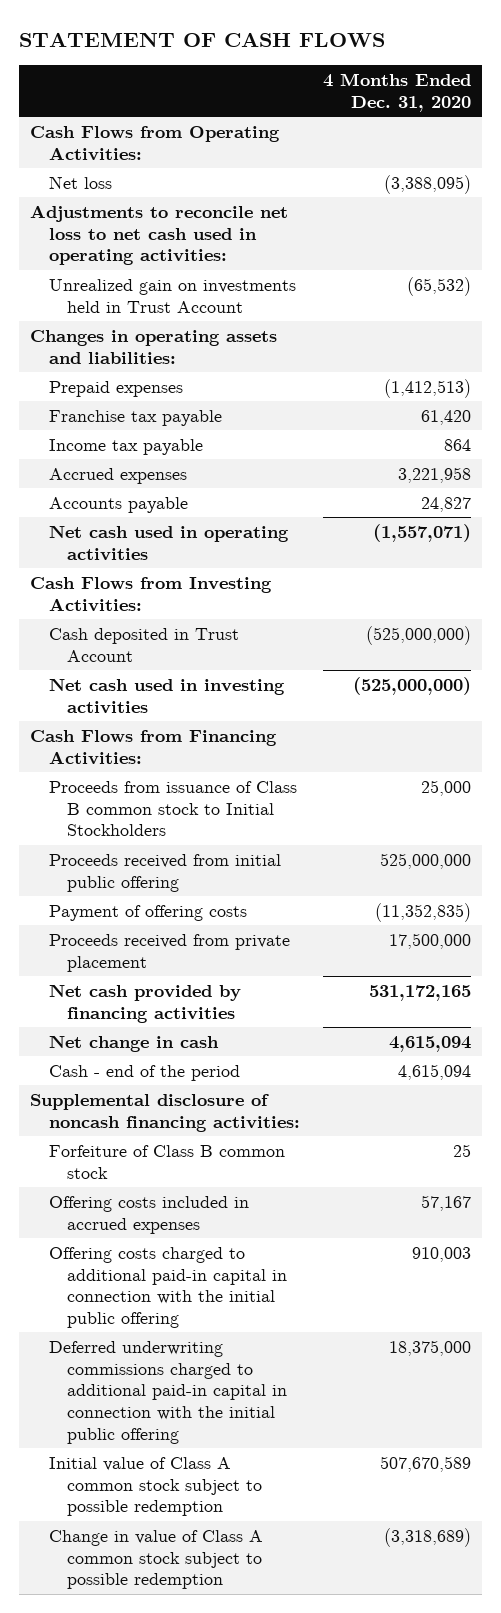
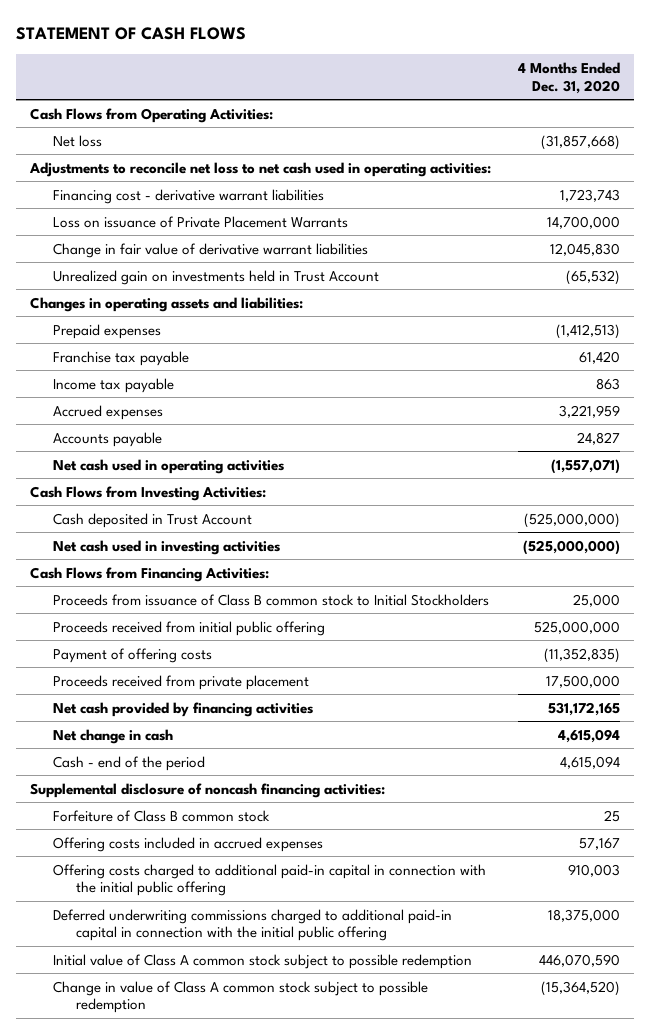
- Net loss | (3,388,095)
+ Net loss | (31,857,668)
+ Financing cost - derivative warrant liabilities | 1,723,743
+ Loss on issuance of Private Placement Warrants | 14,700,000
+ Change in fair value of derivative warrant liabilities | 12,045,830
- Income tax payable | 864
- Accrued expenses | 3,221,958
+ Income tax payable | 863
+ Accrued expenses | 3,221,959
- Initial value of Class A common stock subject to possible redemption | 507,670,589
- Change in value of Class A common stock subject to possible redemption | (3,318,689)
+ Initial value of Class A common stock subject to possible redemption | 446,070,590
+ Change in value of Class A common stock subject to possible redemption | (15,364,520)

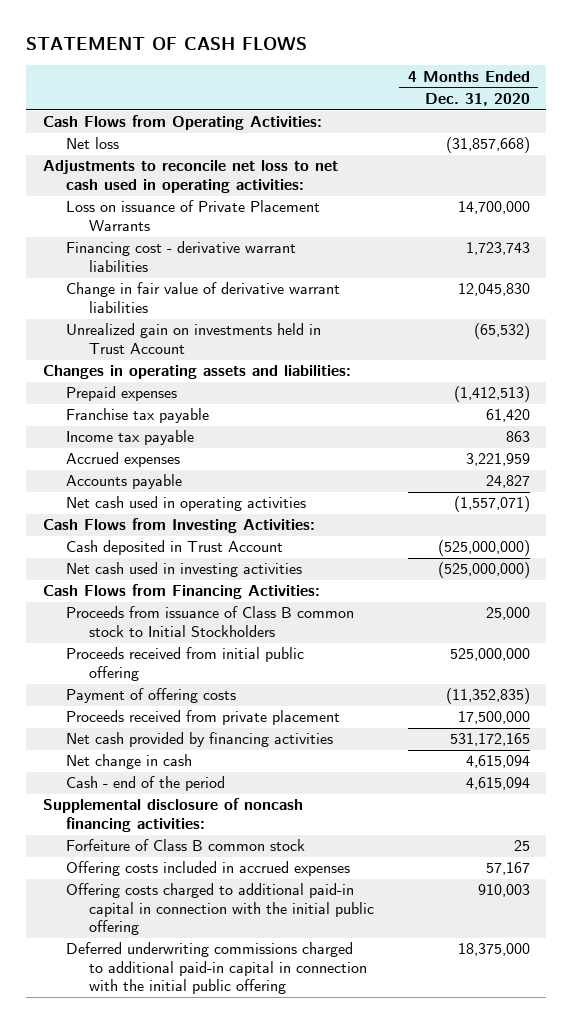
moved down: Financing cost - derivative warrant liabilities | 1,723,743
- Initial value of Class A common stock subject to possible redemption | 446,070,590
- Change in value of Class A common stock subject to possible redemption | (15,364,520)

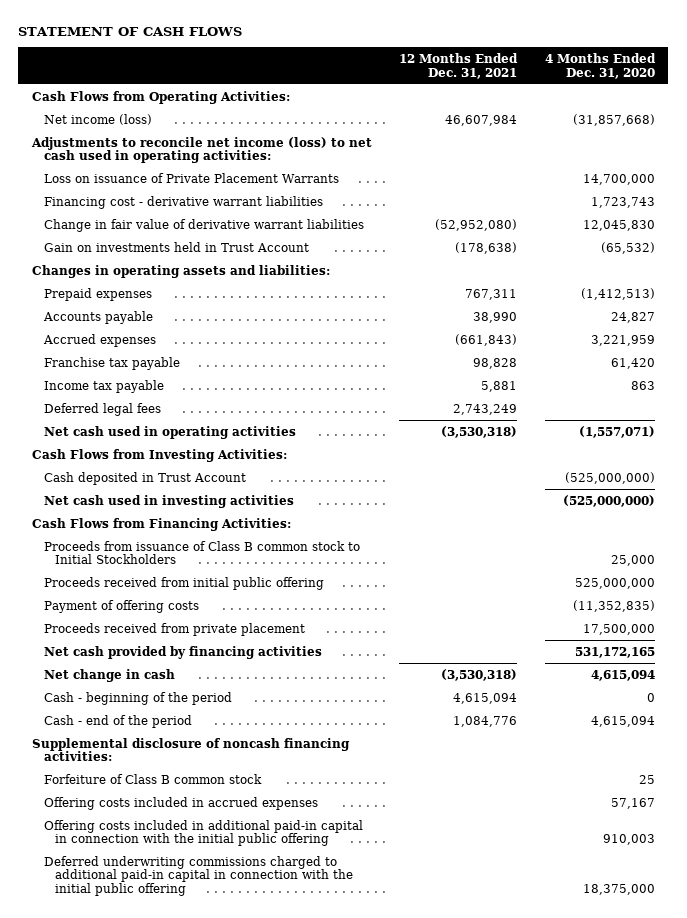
- | 4 Months Ended Dec. 31, 2020
+ | 12 Months Ended Dec. 31, 2021 | 4 Months Ended Dec. 31, 2020
- Net loss | (31,857,668)
- Adjustments to reconcile net loss to net cash used in operating activities:
+ Net income (loss) | 46,607,984 | (31,857,668)
+ Adjustments to reconcile net income (loss) to net cash used in operating activities:
- Unrealized gain on investments held in Trust Account | (65,532)
+ Gain on investments held in Trust Account | (178,638) | (65,532)
moved up: Accounts payable | 38,990 | 24,827
moved up: Accrued expenses | (661,843) | 3,221,959
+ Deferred legal fees | 2,743,249 |
+ Cash - beginning of the period | 4,615,094 | 0
- Offering costs charged to additional paid-in capital in connection with the initial public offering | 910,003
+ Offering costs included in additional paid-in capital in connection with the initial public offering | | 910,003

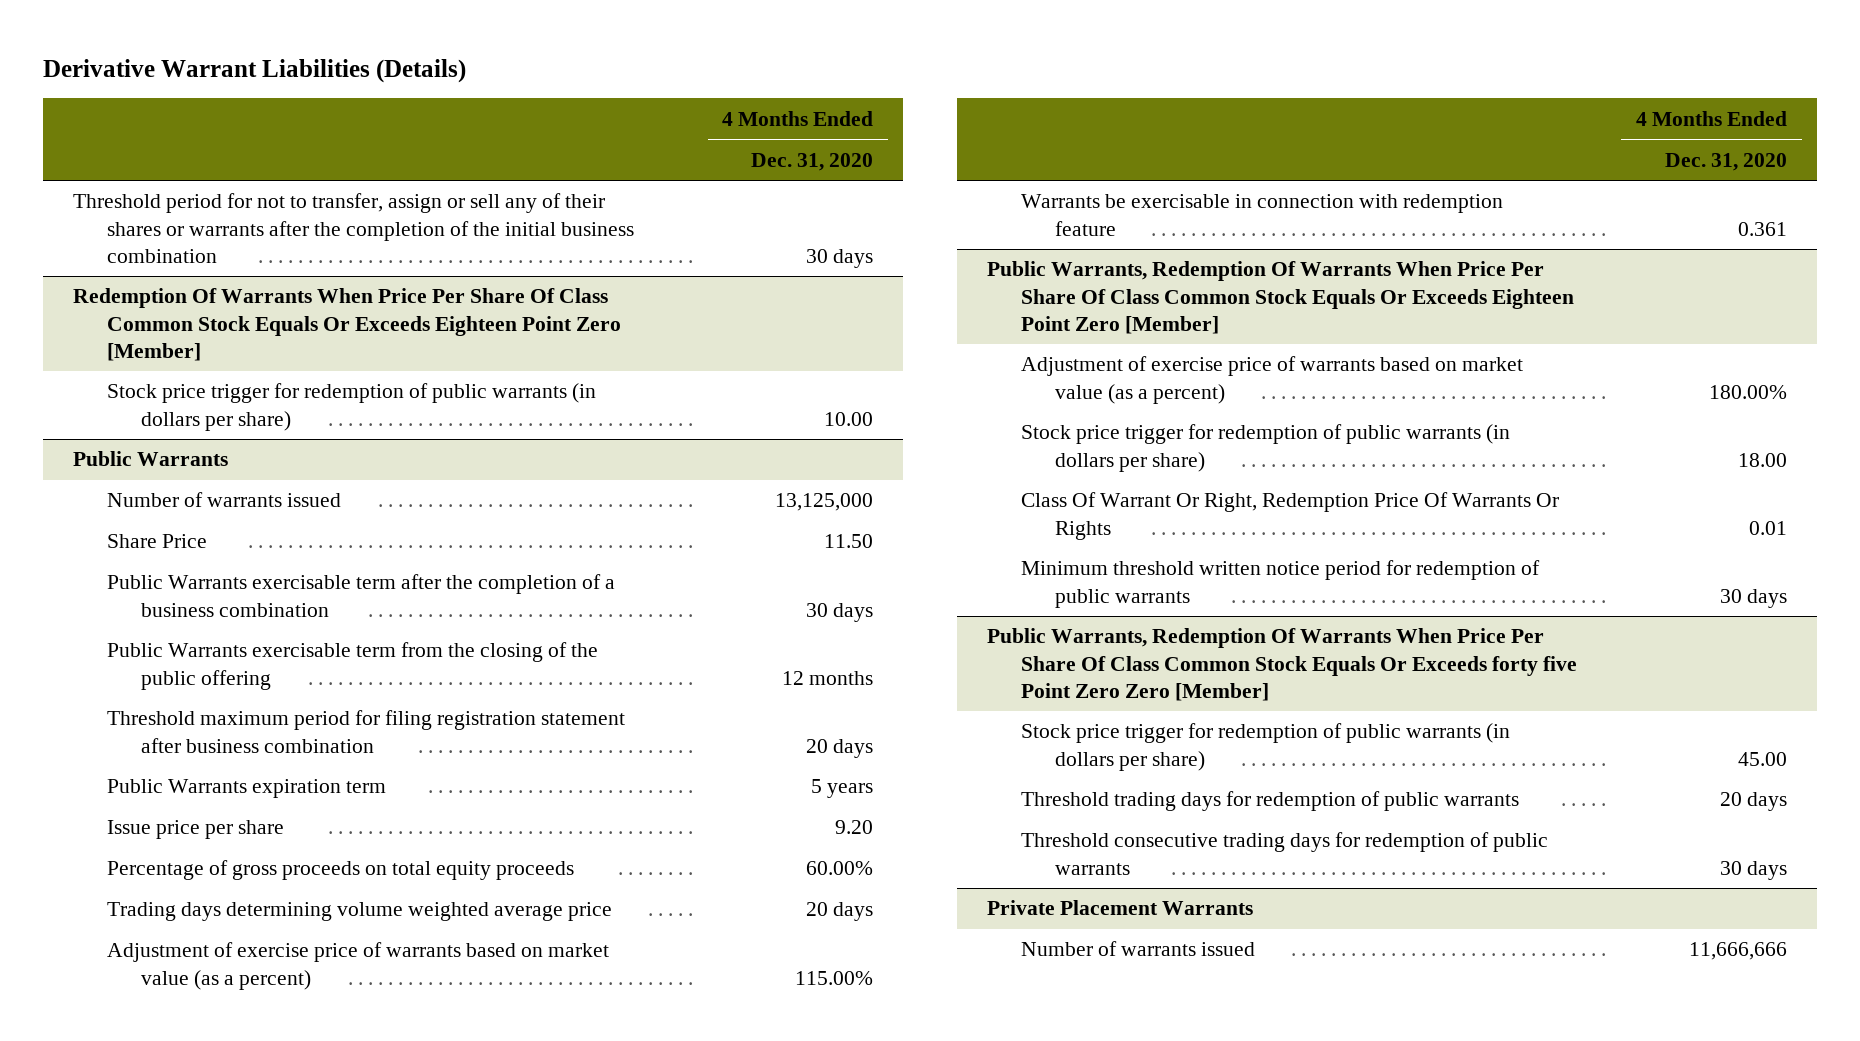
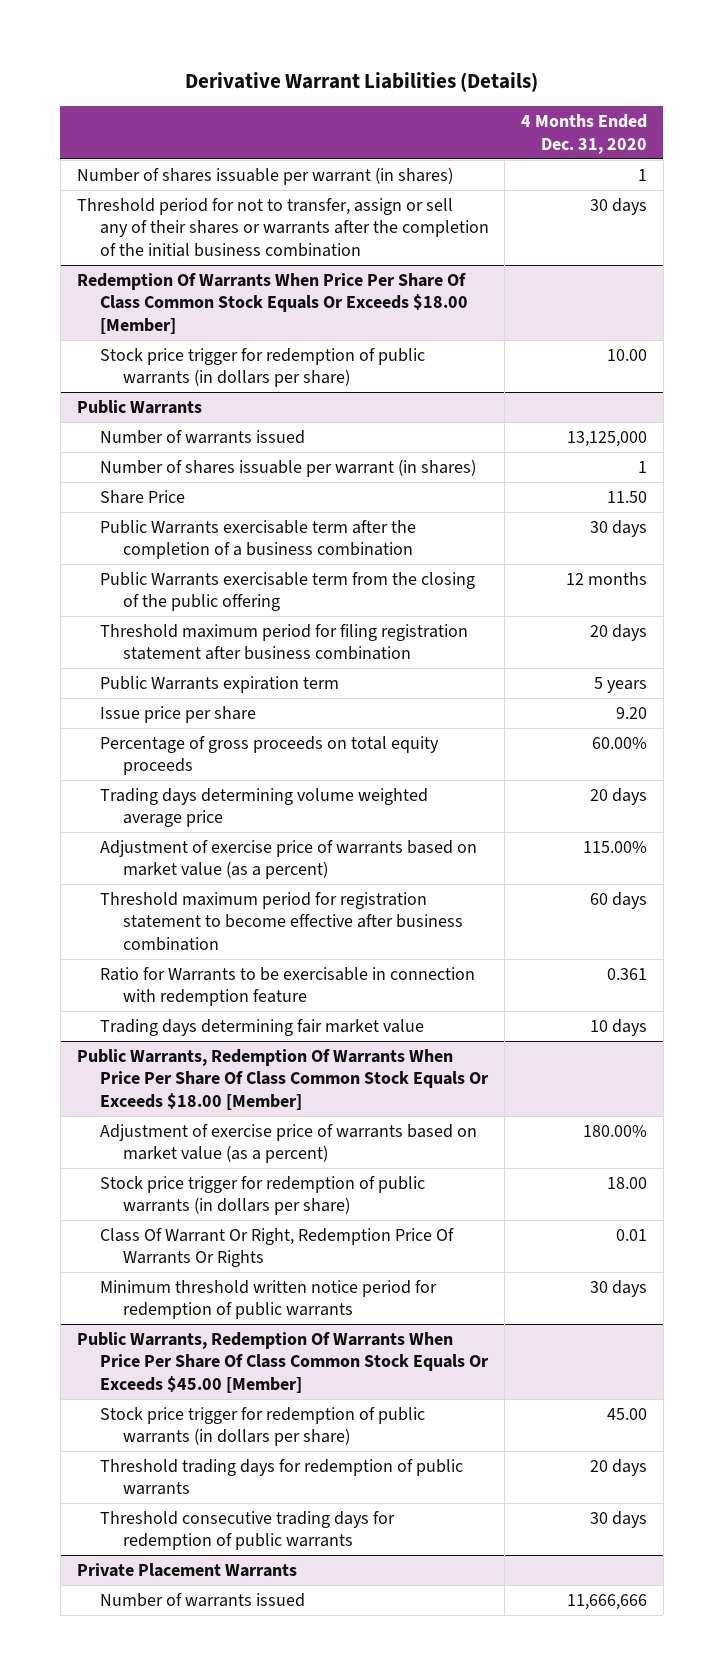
+ Number of shares issuable per warrant (in shares) | 1
- Redemption Of Warrants When Price Per Share Of Class Common Stock Equals Or Exceeds Eighteen Point Zero [Member]
+ Redemption Of Warrants When Price Per Share Of Class Common Stock Equals Or Exceeds $18.00 [Member]
@ Public Warrants
+ Number of shares issuable per warrant (in shares) | 1
- Warrants be exercisable in connection with redemption feature | 0.361
- Public Warrants, Redemption Of Warrants When Price Per Share Of Class Common Stock Equals Or Exceeds Eighteen Point Zero [Member]
@ Public Warrants
+ Threshold maximum period for registration statement to become effective after business combination | 60 days
+ Ratio for Warrants to be exercisable in connection with redemption feature | 0.361
+ Trading days determining fair market value | 10 days
+ Public Warrants, Redemption Of Warrants When Price Per Share Of Class Common Stock Equals Or Exceeds $18.00 [Member]
- Public Warrants, Redemption Of Warrants When Price Per Share Of Class Common Stock Equals Or Exceeds forty five Point Zero Zero [Member]
+ Public Warrants, Redemption Of Warrants When Price Per Share Of Class Common Stock Equals Or Exceeds $45.00 [Member]

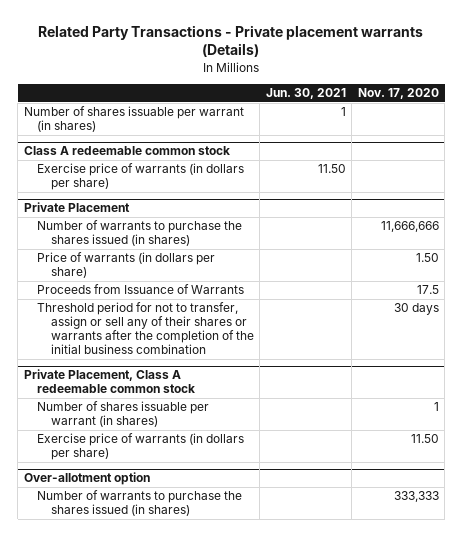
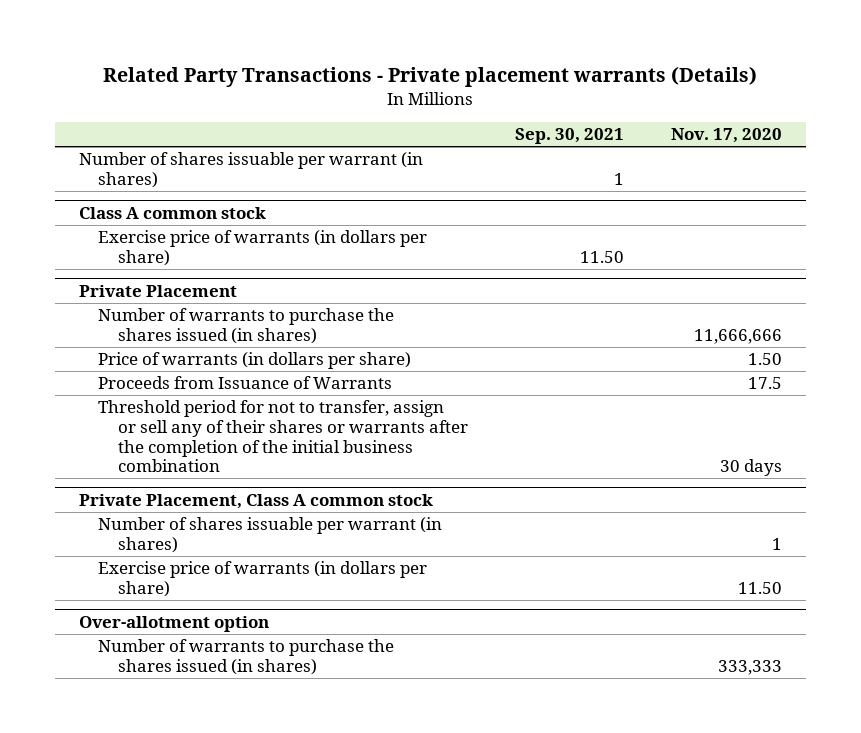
- | Jun. 30, 2021 | Nov. 17, 2020
+ | Sep. 30, 2021 | Nov. 17, 2020
- Class A redeemable common stock
+ Class A common stock
- Private Placement, Class A redeemable common stock
+ Private Placement, Class A common stock

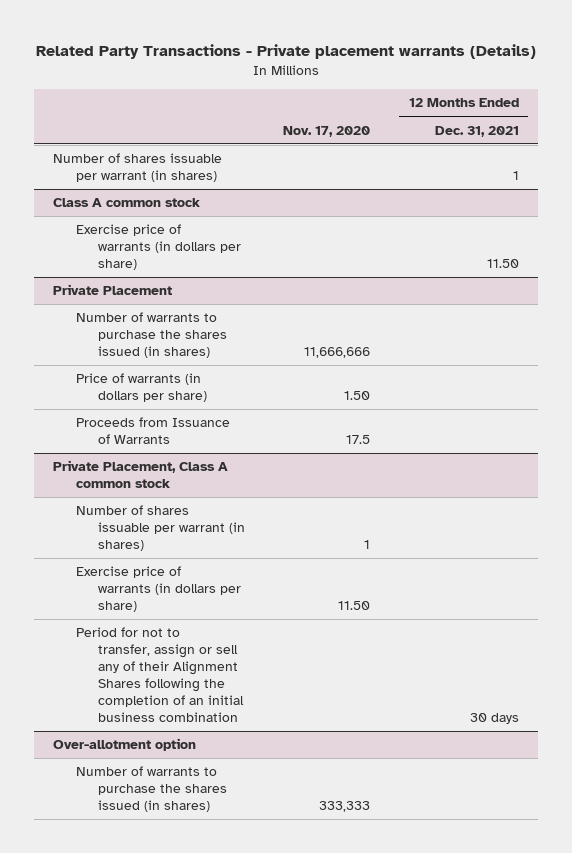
- | Sep. 30, 2021 | Nov. 17, 2020
+ | Nov. 17, 2020 | 12 Months Ended Dec. 31, 2021
@ Private Placement
- Threshold period for not to transfer, assign or sell any of their shares or warrants after the completion of the initial business combination | | 30 days
@ Private Placement, Class A common stock
+ Period for not to transfer, assign or sell any of their Alignment Shares following the completion of an initial business combination | | 30 days

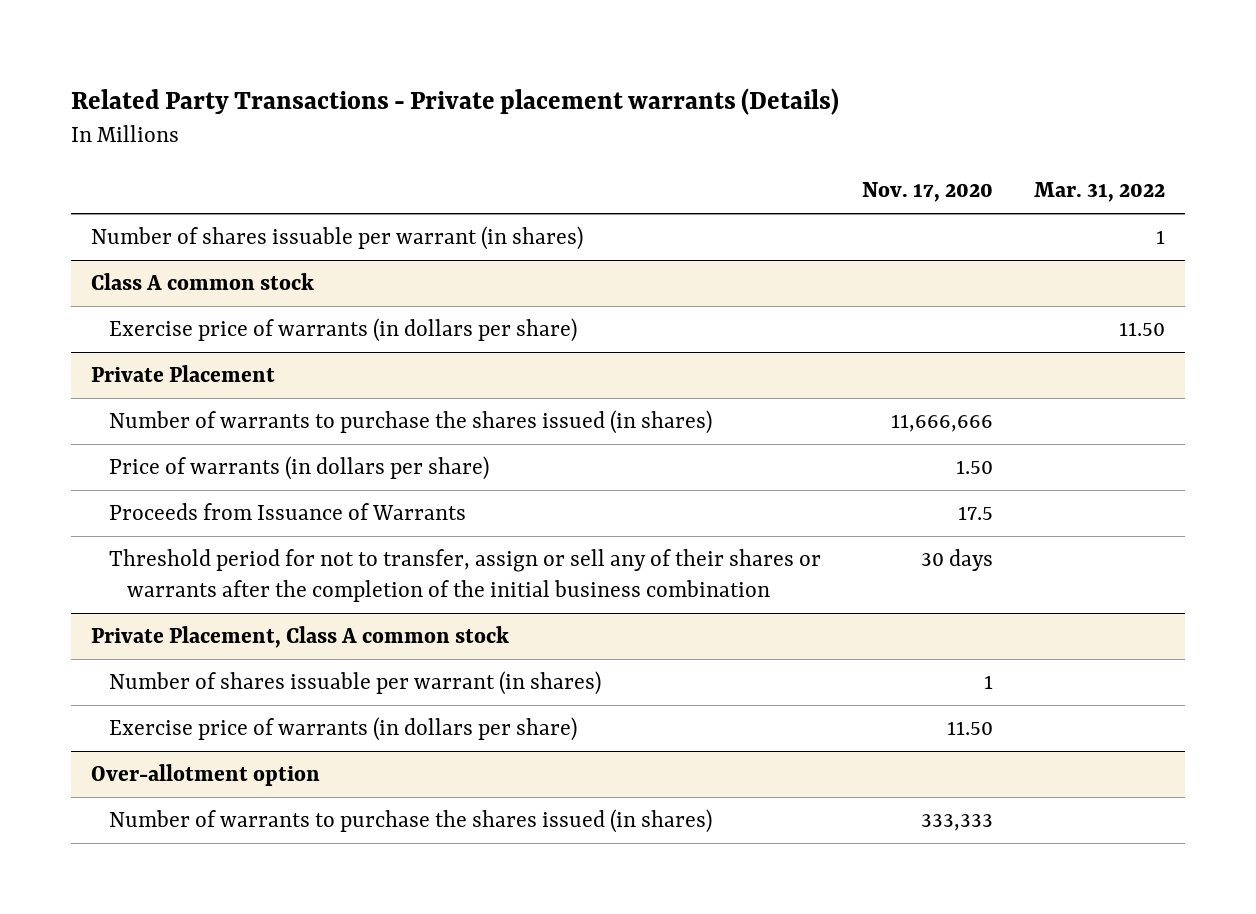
- | Nov. 17, 2020 | 12 Months Ended Dec. 31, 2021
+ | Nov. 17, 2020 | Mar. 31, 2022
@ Private Placement
+ Threshold period for not to transfer, assign or sell any of their shares or warrants after the completion of the initial business combination | 30 days |
@ Private Placement, Class A common stock
- Period for not to transfer, assign or sell any of their Alignment Shares following the completion of an initial business combination | | 30 days

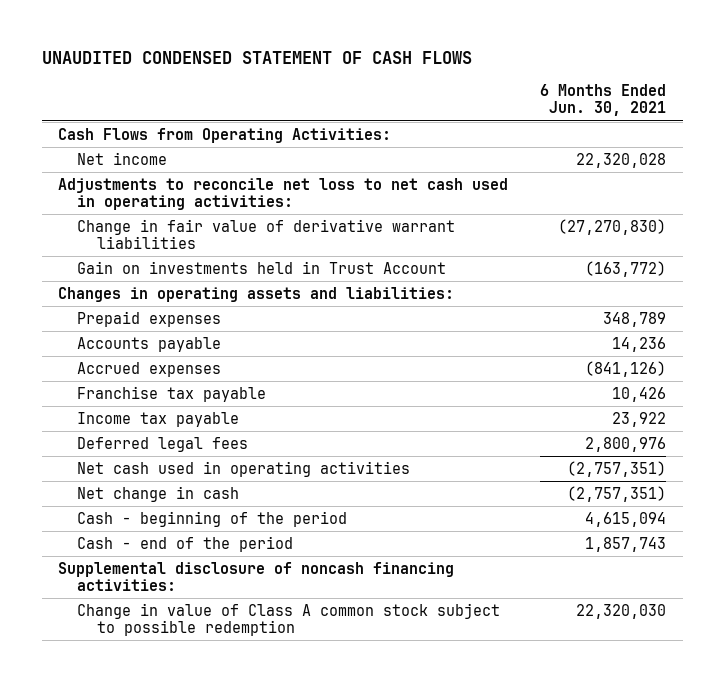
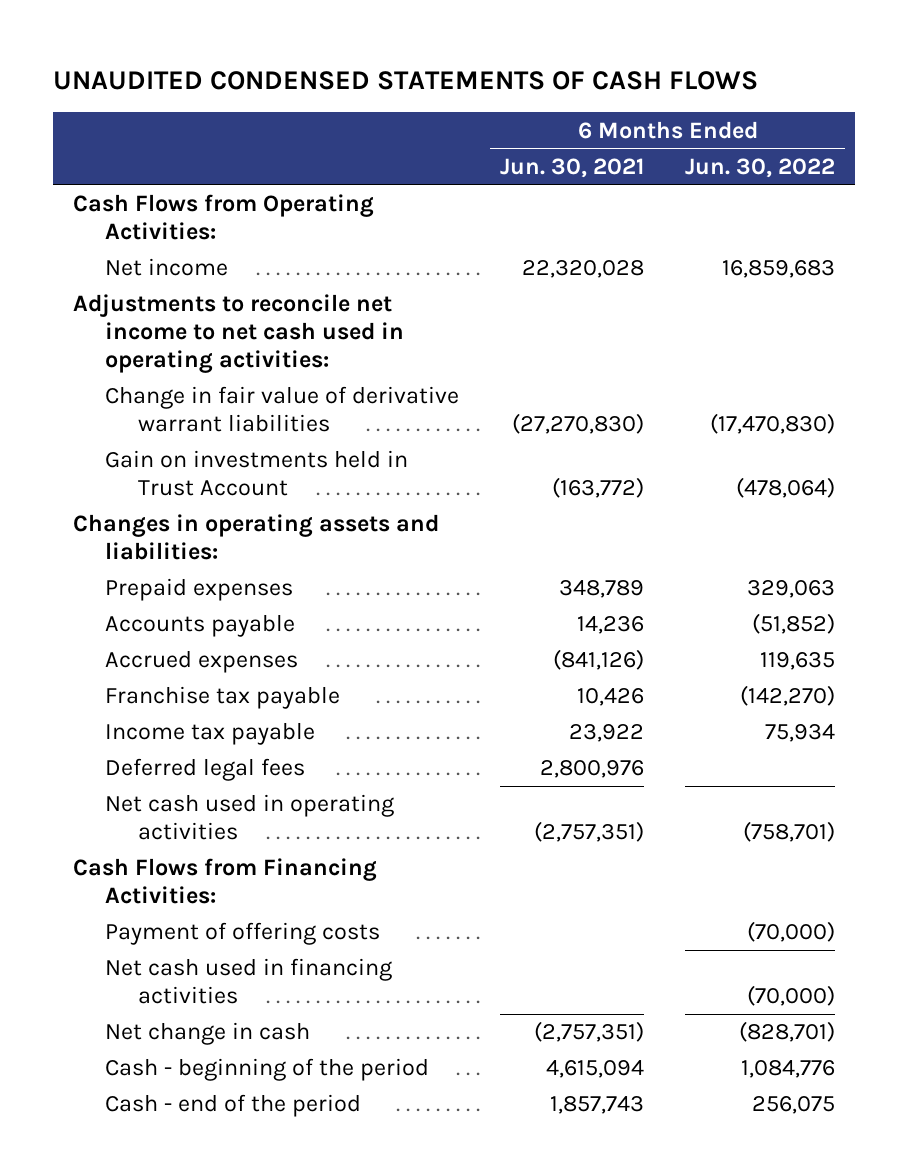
- UNAUDITED CONDENSED STATEMENT OF CASH FLOWS
+ UNAUDITED CONDENSED STATEMENTS OF CASH FLOWS
- | 6 Months Ended Jun. 30, 2021
+ | 6 Months Ended Jun. 30, 2021 | 6 Months Ended Jun. 30, 2022
- Adjustments to reconcile net loss to net cash used in operating activities:
+ Adjustments to reconcile net income to net cash used in operating activities:
+ Cash Flows from Financing Activities:
+ Payment of offering costs | | (70,000)
+ Net cash used in financing activities | | (70,000)
- Supplemental disclosure of noncash financing activities:
- Change in value of Class A common stock subject to possible redemption | 22,320,030

